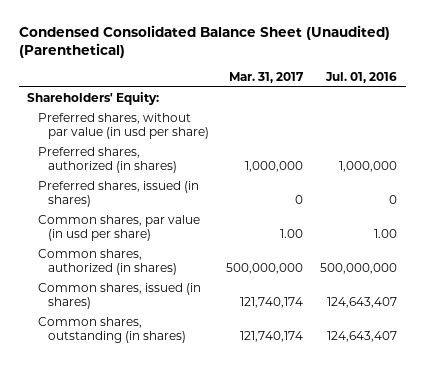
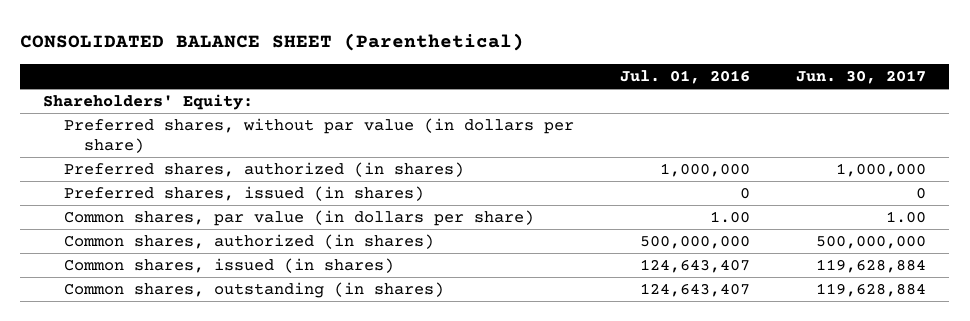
- Condensed Consolidated Balance Sheet (Unaudited) (Parenthetical)
+ CONSOLIDATED BALANCE SHEET (Parenthetical)
- | Mar. 31, 2017 | Jul. 01, 2016
+ | Jul. 01, 2016 | Jun. 30, 2017
- Preferred shares, without par value (in usd per share)
+ Preferred shares, without par value (in dollars per share)
- Common shares, par value (in usd per share) | 1.00 | 1.00
+ Common shares, par value (in dollars per share) | 1.00 | 1.00

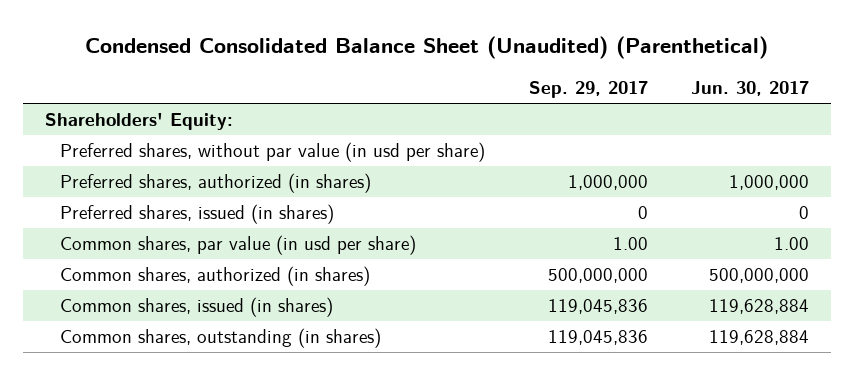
- CONSOLIDATED BALANCE SHEET (Parenthetical)
+ Condensed Consolidated Balance Sheet (Unaudited) (Parenthetical)
- | Jul. 01, 2016 | Jun. 30, 2017
+ | Sep. 29, 2017 | Jun. 30, 2017
- Preferred shares, without par value (in dollars per share)
+ Preferred shares, without par value (in usd per share)
- Common shares, par value (in dollars per share) | 1.00 | 1.00
+ Common shares, par value (in usd per share) | 1.00 | 1.00

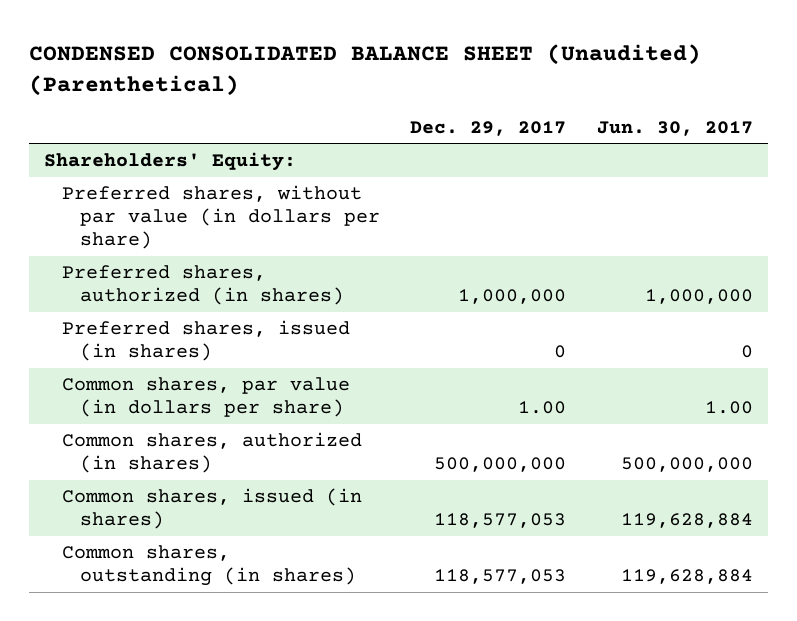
- Condensed Consolidated Balance Sheet (Unaudited) (Parenthetical)
+ CONDENSED CONSOLIDATED BALANCE SHEET (Unaudited) (Parenthetical)
- | Sep. 29, 2017 | Jun. 30, 2017
+ | Dec. 29, 2017 | Jun. 30, 2017
- Preferred shares, without par value (in usd per share)
+ Preferred shares, without par value (in dollars per share)
- Common shares, par value (in usd per share) | 1.00 | 1.00
+ Common shares, par value (in dollars per share) | 1.00 | 1.00

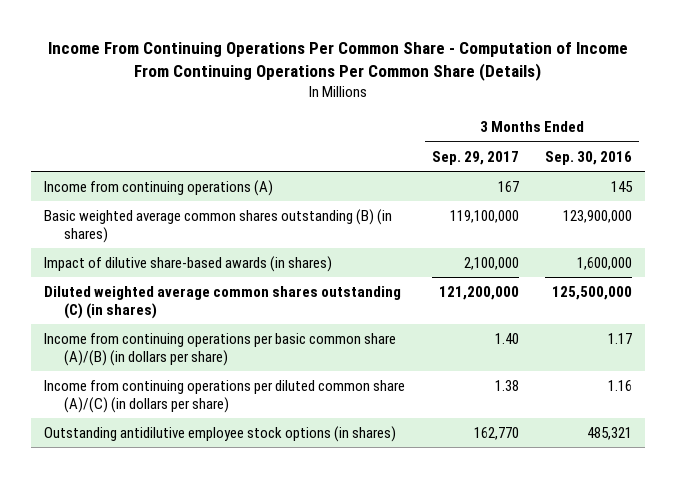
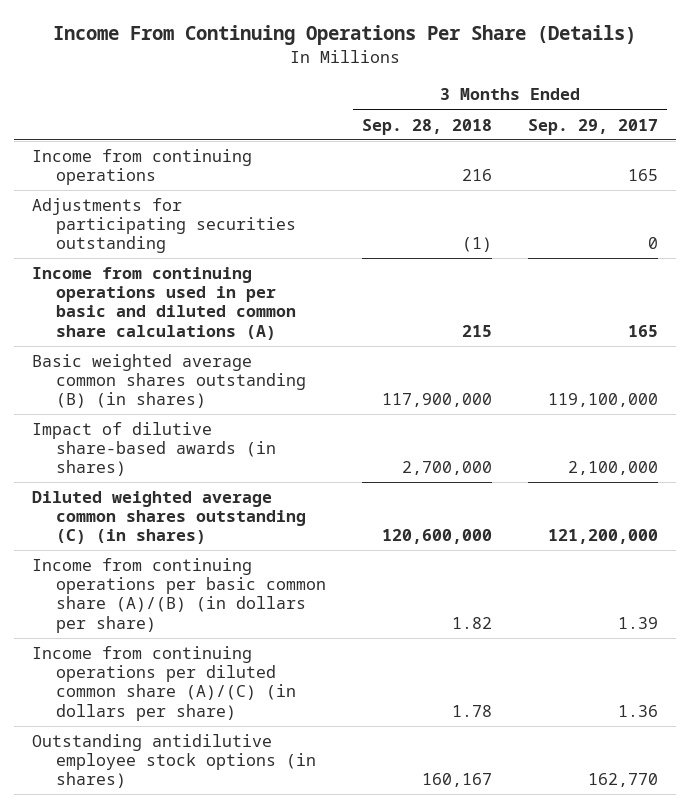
- Income From Continuing Operations Per Common Share - Computation of Income From Continuing Operations Per Common Share (Details)
+ Income From Continuing Operations Per Share (Details)
- | 3 Months Ended Sep. 29, 2017 | 3 Months Ended Sep. 30, 2016
+ | 3 Months Ended Sep. 28, 2018 | 3 Months Ended Sep. 29, 2017
- Income from continuing operations (A) | 167 | 145
+ Income from continuing operations | 216 | 165
+ Adjustments for participating securities outstanding | (1) | 0
+ Income from continuing operations used in per basic and diluted common share calculations (A) | 215 | 165
- Income from continuing operations per basic common share (A)/(B) (in dollars per share) | 1.40 | 1.17
- Income from continuing operations per diluted common share (A)/(C) (in dollars per share) | 1.38 | 1.16
+ Income from continuing operations per basic common share (A)/(B) (in dollars per share) | 1.82 | 1.39
+ Income from continuing operations per diluted common share (A)/(C) (in dollars per share) | 1.78 | 1.36

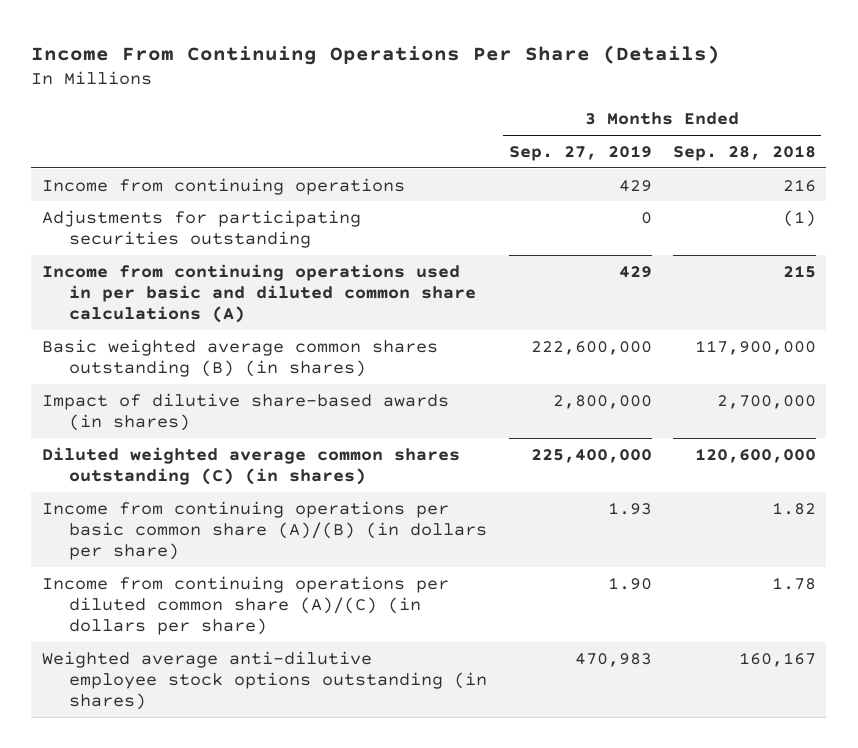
- | 3 Months Ended Sep. 28, 2018 | 3 Months Ended Sep. 29, 2017
+ | 3 Months Ended Sep. 27, 2019 | 3 Months Ended Sep. 28, 2018
- Outstanding antidilutive employee stock options (in shares) | 160,167 | 162,770
+ Weighted average anti-dilutive employee stock options outstanding (in shares) | 470,983 | 160,167

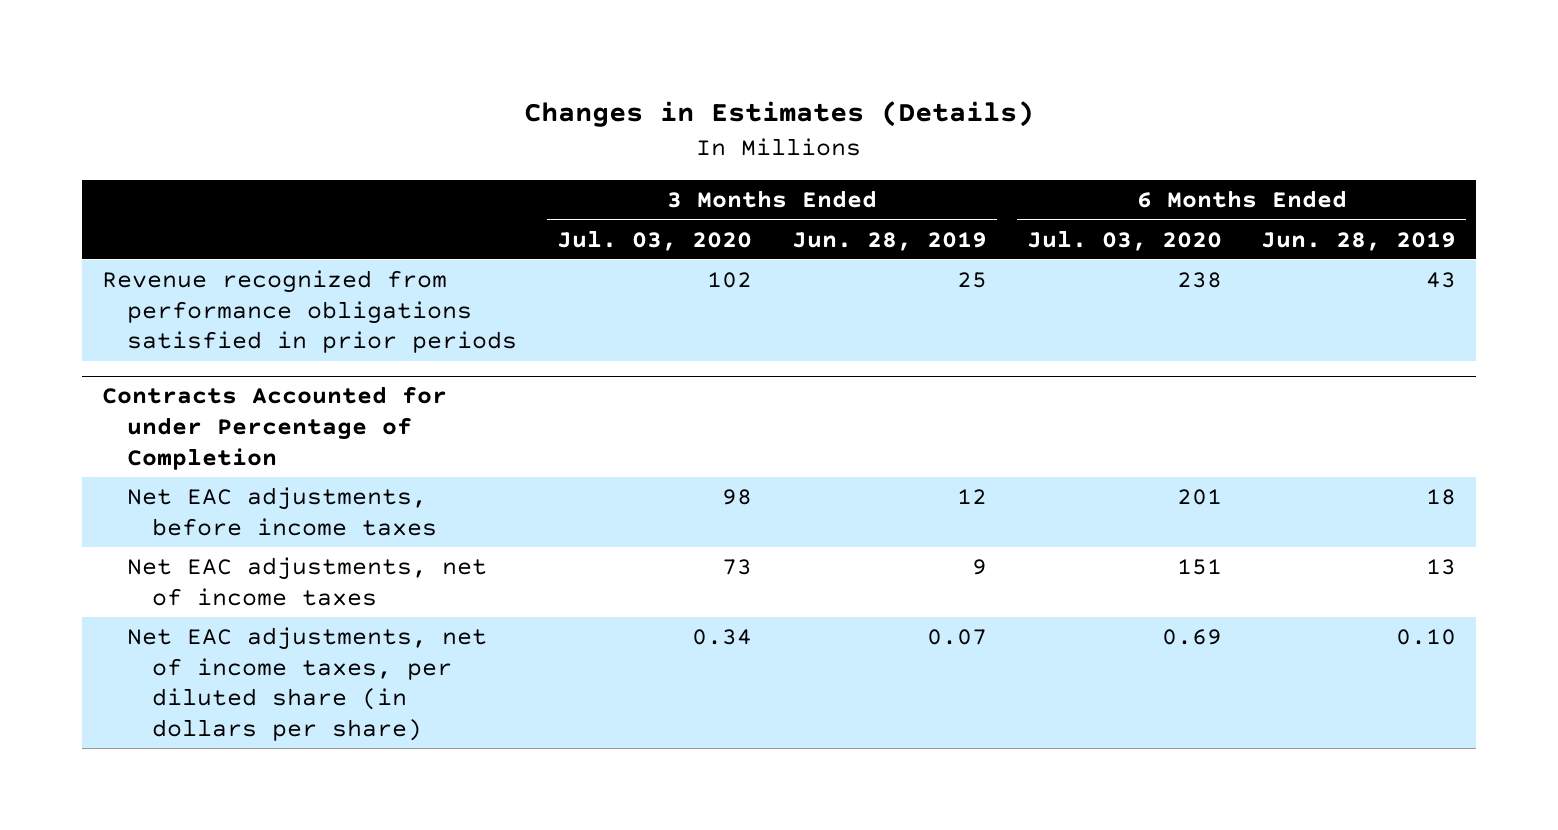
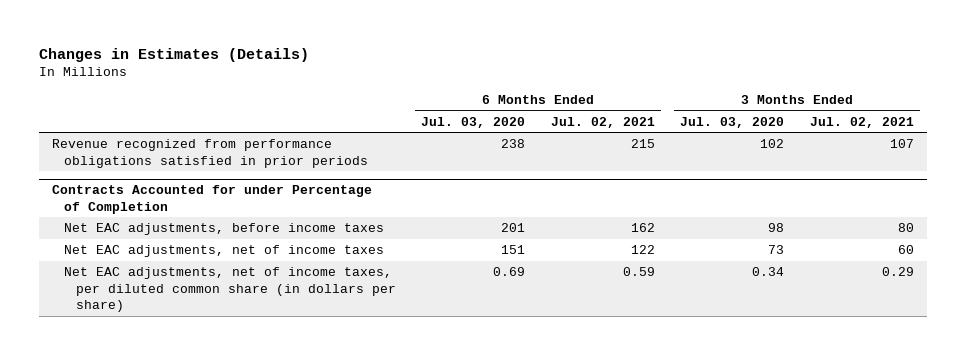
- | 3 Months Ended Jul. 03, 2020 | 3 Months Ended Jun. 28, 2019 | 6 Months Ended Jul. 03, 2020 | 6 Months Ended Jun. 28, 2019
+ | 6 Months Ended Jul. 03, 2020 | 6 Months Ended Jul. 02, 2021 | 3 Months Ended Jul. 03, 2020 | 3 Months Ended Jul. 02, 2021
@ Contracts Accounted for under Percentage of Completion
- Net EAC adjustments, net of income taxes, per diluted share (in dollars per share) | 0.34 | 0.07 | 0.69 | 0.10
+ Net EAC adjustments, net of income taxes, per diluted common share (in dollars per share) | 0.69 | 0.59 | 0.34 | 0.29

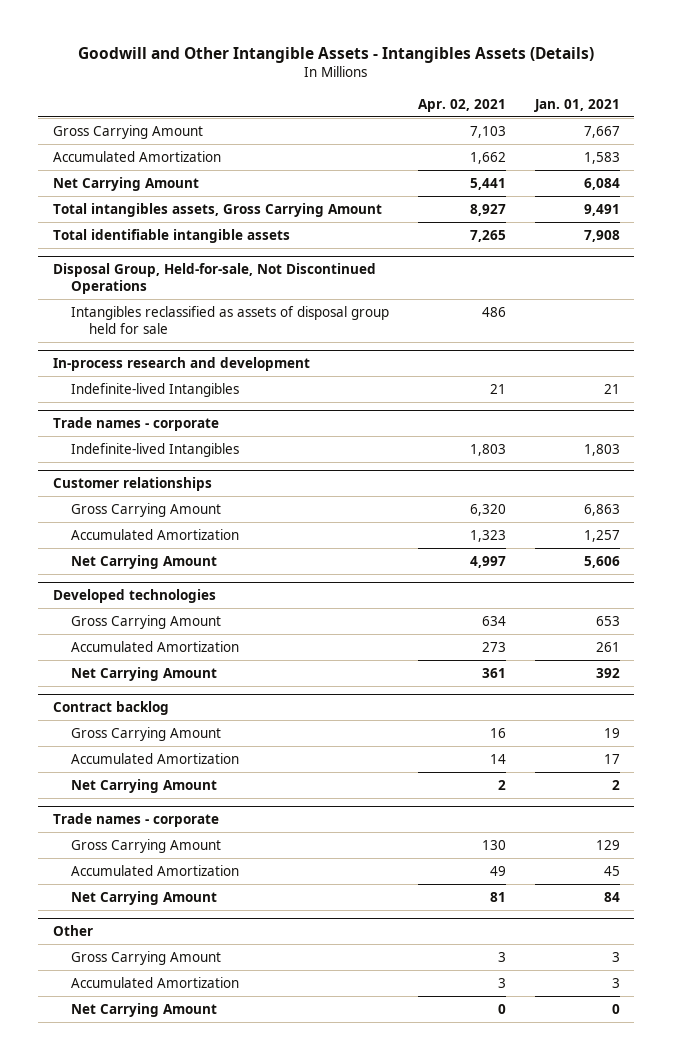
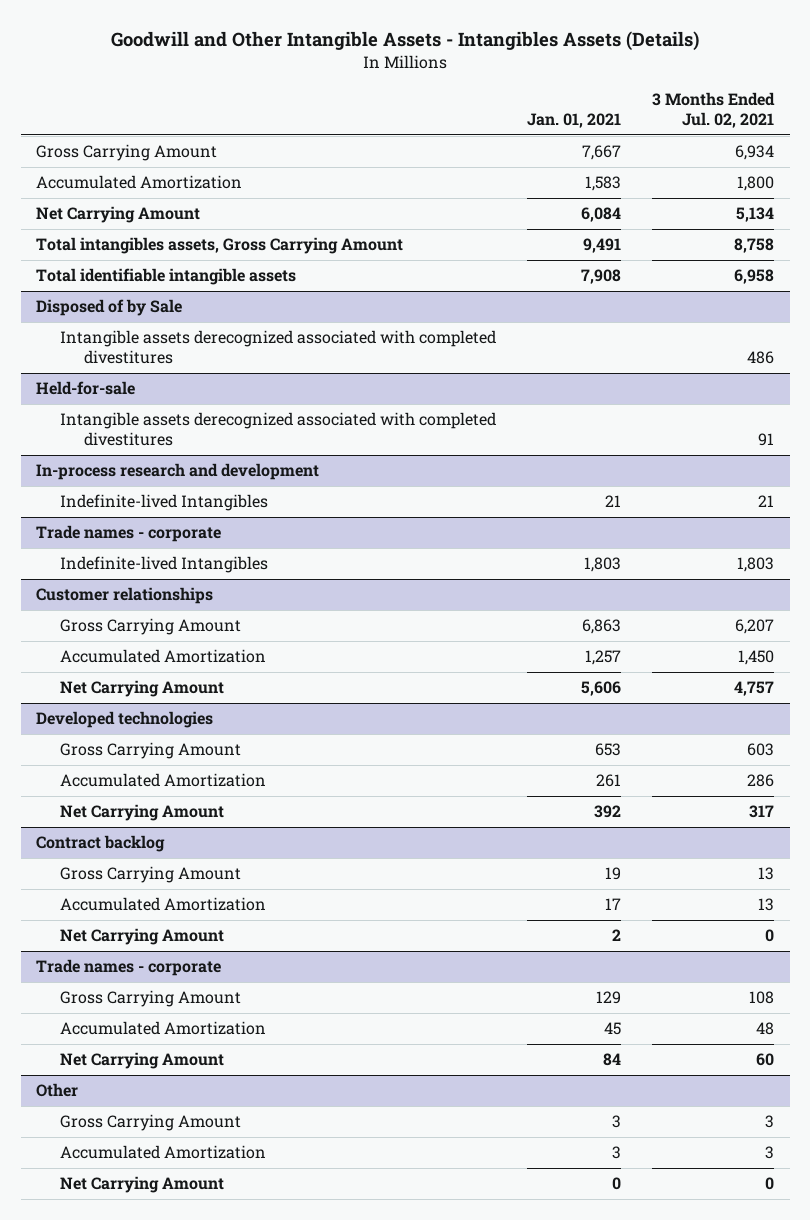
- | Apr. 02, 2021 | Jan. 01, 2021
+ | Jan. 01, 2021 | 3 Months Ended Jul. 02, 2021
- Disposal Group, Held-for-sale, Not Discontinued Operations
- Intangibles reclassified as assets of disposal group held for sale | 486 |
+ Disposed of by Sale
+ Intangible assets derecognized associated with completed divestitures | | 486
+ Held-for-sale
+ Intangible assets derecognized associated with completed divestitures | | 91

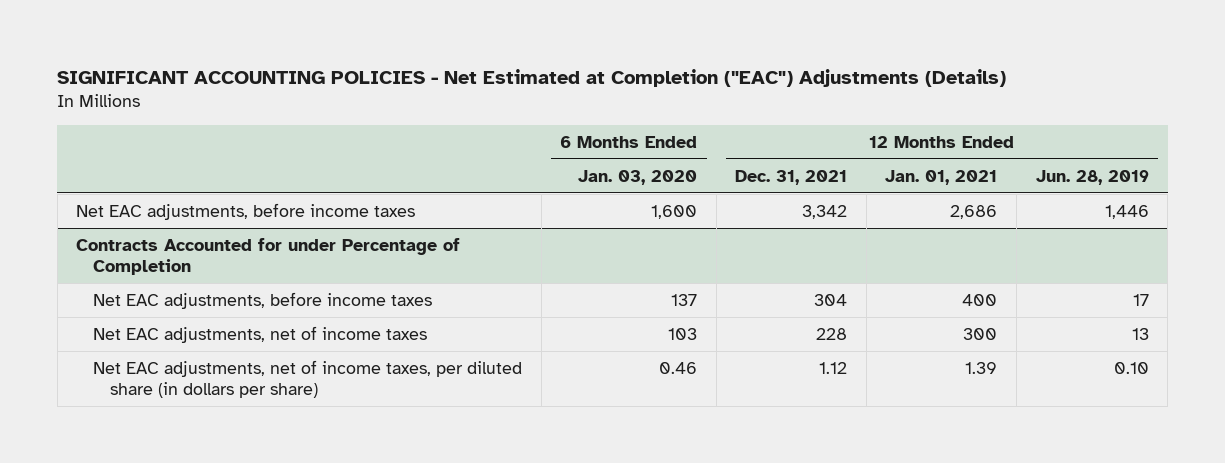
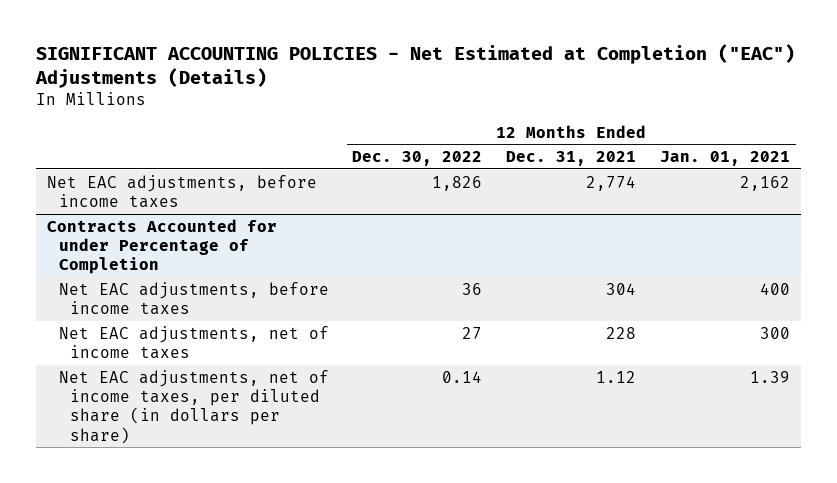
- | 6 Months Ended Jan. 03, 2020 | 12 Months Ended Dec. 31, 2021 | 12 Months Ended Jan. 01, 2021 | 12 Months Ended Jun. 28, 2019
+ | 12 Months Ended Dec. 30, 2022 | 12 Months Ended Dec. 31, 2021 | 12 Months Ended Jan. 01, 2021
- Net EAC adjustments, before income taxes | 1,600 | 3,342 | 2,686 | 1,446
+ Net EAC adjustments, before income taxes | 1,826 | 2,774 | 2,162

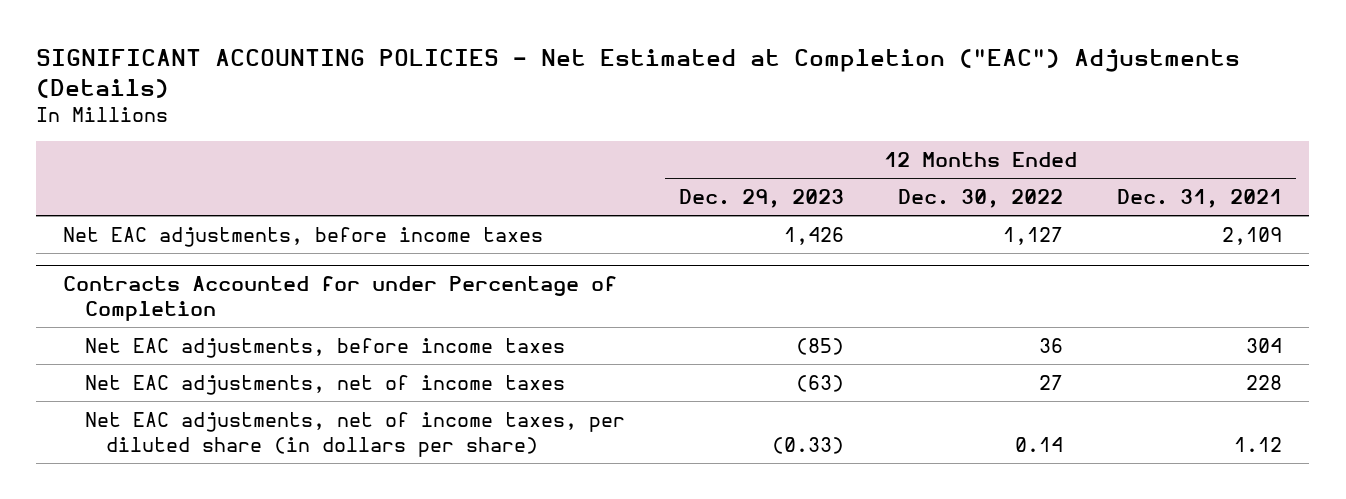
- | 12 Months Ended Dec. 30, 2022 | 12 Months Ended Dec. 31, 2021 | 12 Months Ended Jan. 01, 2021
+ | 12 Months Ended Dec. 29, 2023 | 12 Months Ended Dec. 30, 2022 | 12 Months Ended Dec. 31, 2021
- Net EAC adjustments, before income taxes | 1,826 | 2,774 | 2,162
+ Net EAC adjustments, before income taxes | 1,426 | 1,127 | 2,109

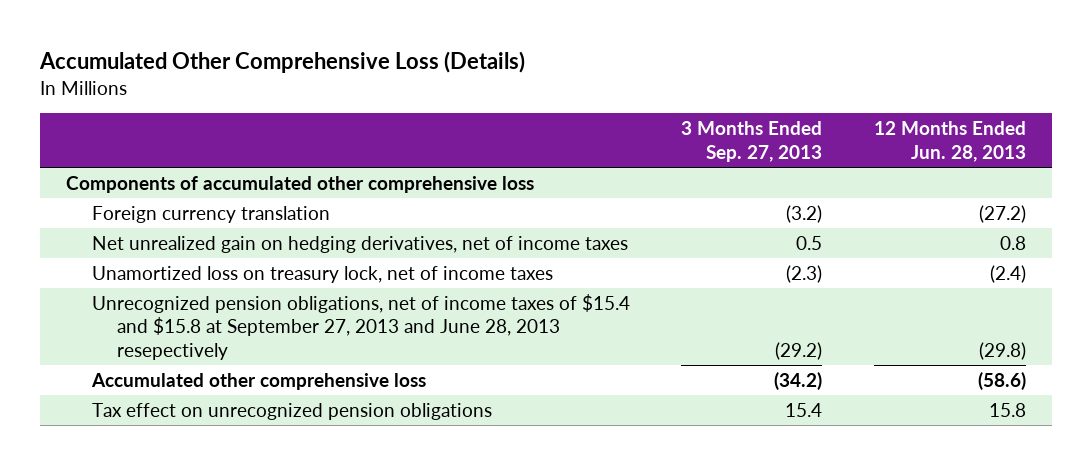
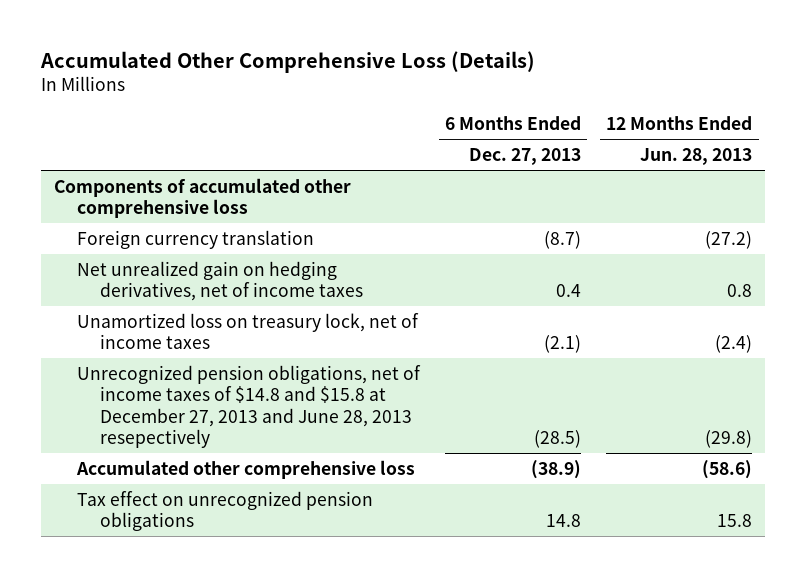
- | 3 Months Ended Sep. 27, 2013 | 12 Months Ended Jun. 28, 2013
+ | 6 Months Ended Dec. 27, 2013 | 12 Months Ended Jun. 28, 2013
- Unrecognized pension obligations, net of income taxes of $15.4 and $15.8 at September 27, 2013 and June 28, 2013 resepectively | (29.2) | (29.8)
+ Unrecognized pension obligations, net of income taxes of $14.8 and $15.8 at December 27, 2013 and June 28, 2013 resepectively | (28.5) | (29.8)

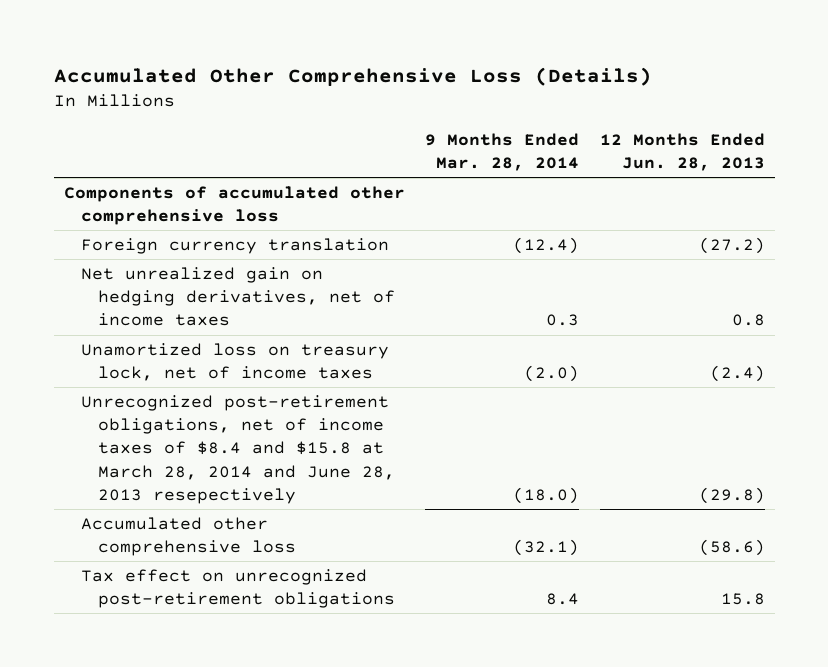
- | 6 Months Ended Dec. 27, 2013 | 12 Months Ended Jun. 28, 2013
+ | 9 Months Ended Mar. 28, 2014 | 12 Months Ended Jun. 28, 2013
- Unrecognized pension obligations, net of income taxes of $14.8 and $15.8 at December 27, 2013 and June 28, 2013 resepectively | (28.5) | (29.8)
+ Unrecognized post-retirement obligations, net of income taxes of $8.4 and $15.8 at March 28, 2014 and June 28, 2013 resepectively | (18.0) | (29.8)
- Tax effect on unrecognized pension obligations | 14.8 | 15.8
+ Tax effect on unrecognized post-retirement obligations | 8.4 | 15.8

